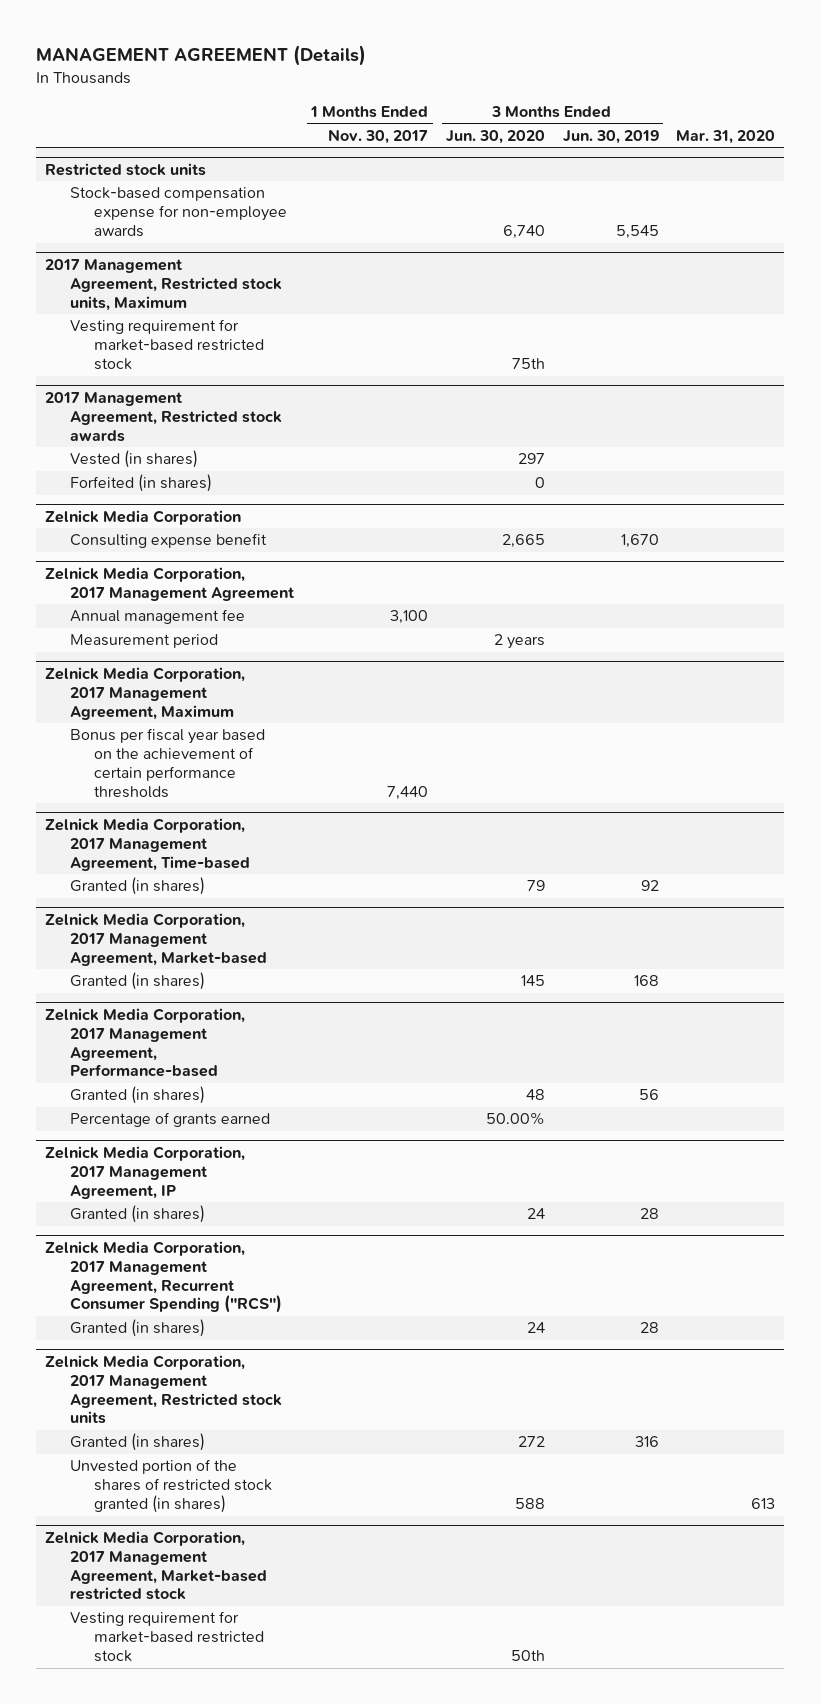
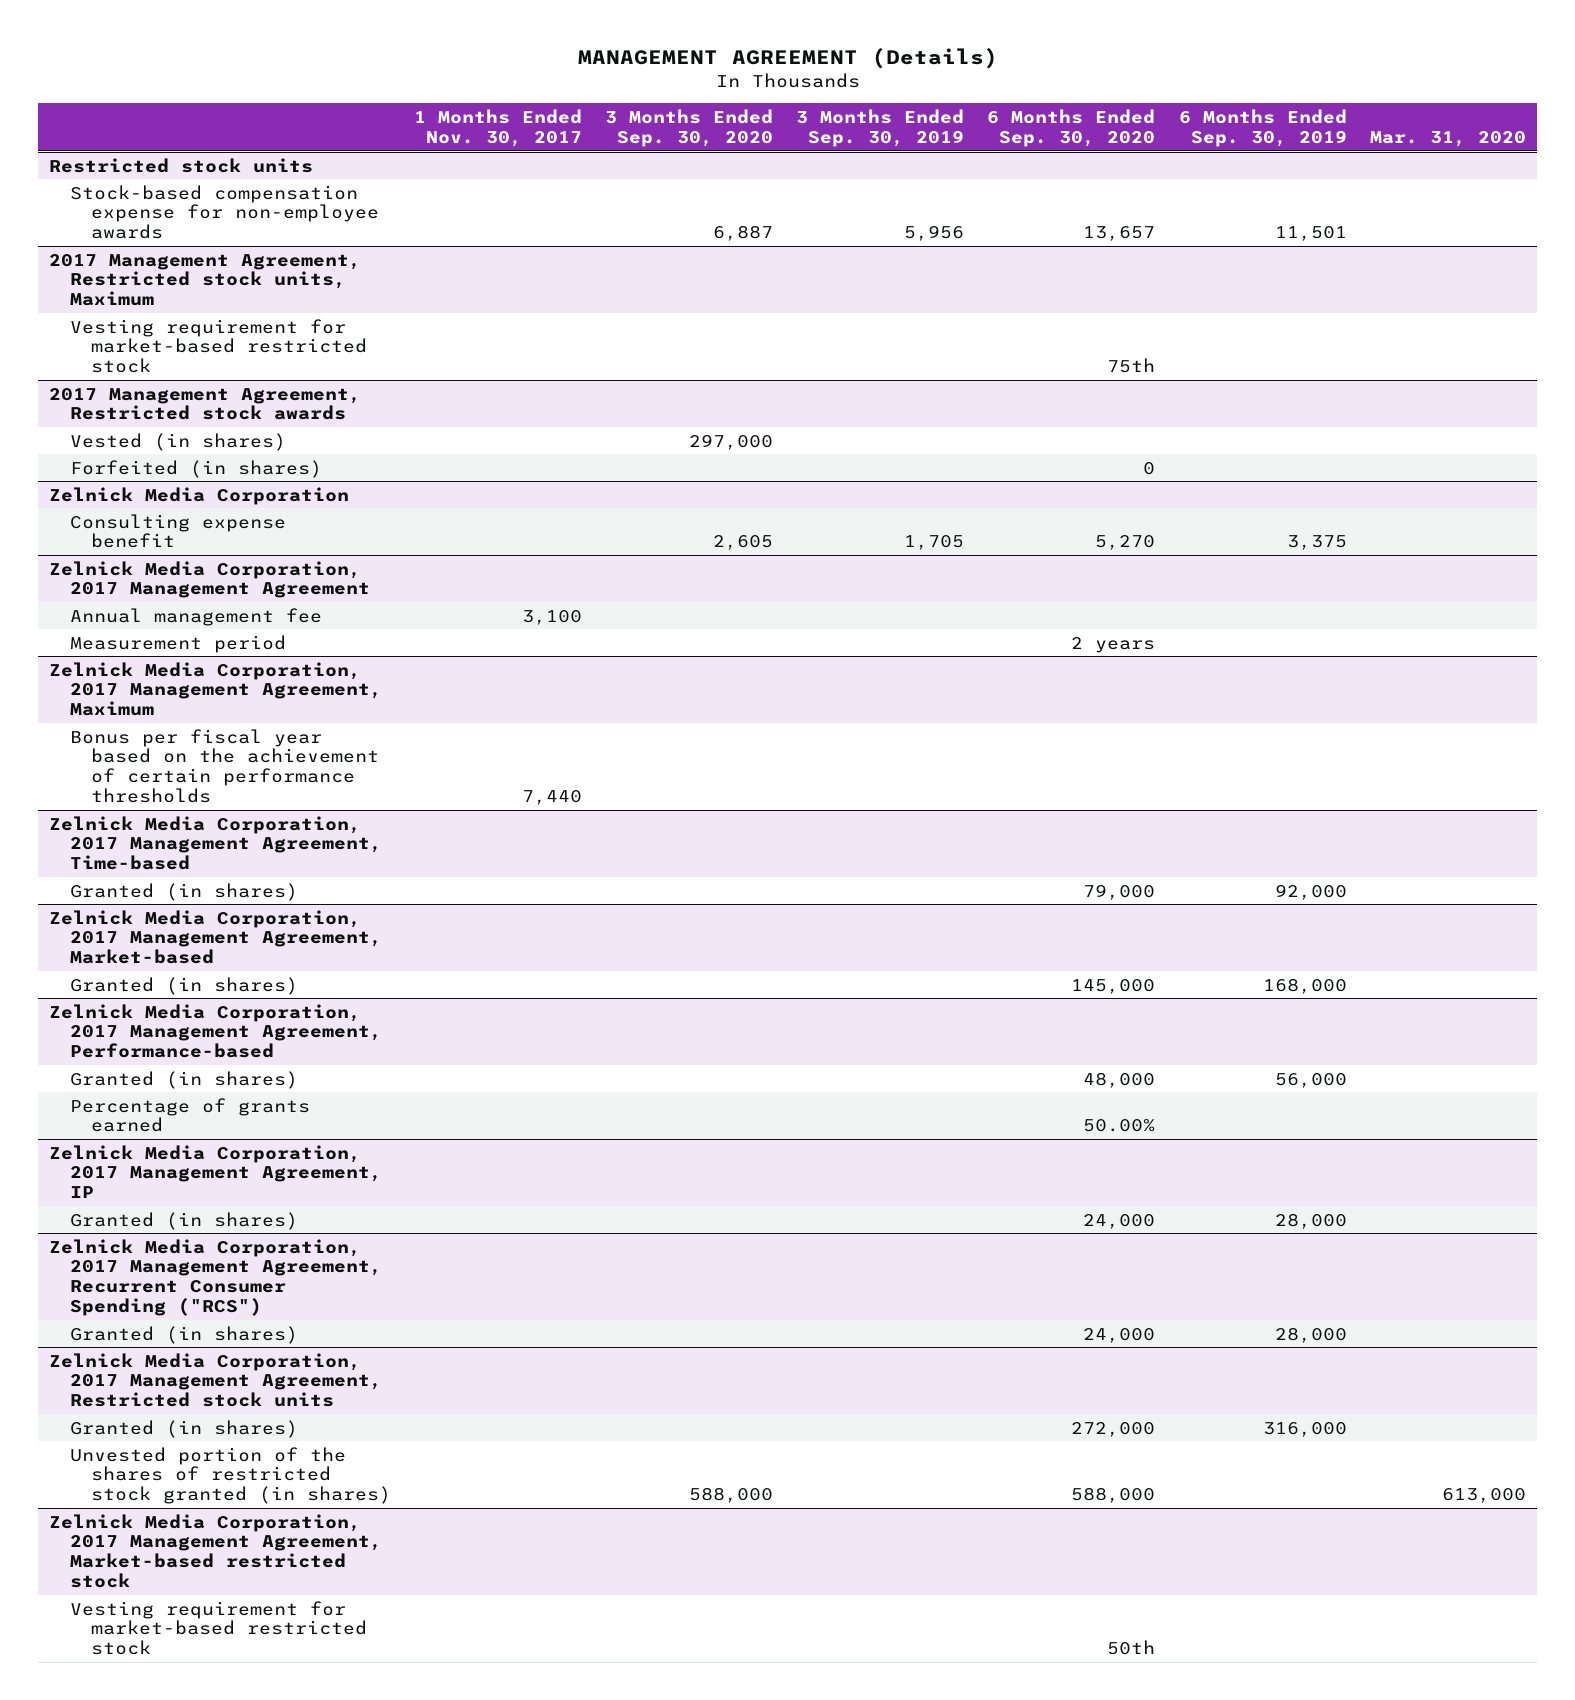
- | 1 Months Ended Nov. 30, 2017 | 3 Months Ended Jun. 30, 2020 | 3 Months Ended Jun. 30, 2019 | Mar. 31, 2020
+ | 1 Months Ended Nov. 30, 2017 | 3 Months Ended Sep. 30, 2020 | 3 Months Ended Sep. 30, 2019 | 6 Months Ended Sep. 30, 2020 | 6 Months Ended Sep. 30, 2019 | Mar. 31, 2020
@ Zelnick Media Corporation, 2017 Management Agreement, Restricted stock units
- Unvested portion of the shares of restricted stock granted (in shares) | | 588 | | 613
+ Unvested portion of the shares of restricted stock granted (in shares) | | 588,000 | | 588,000 | | 613,000

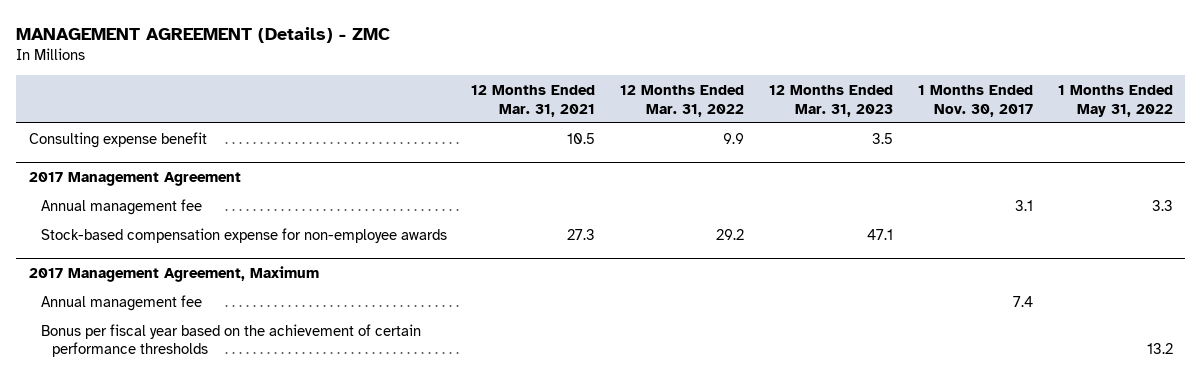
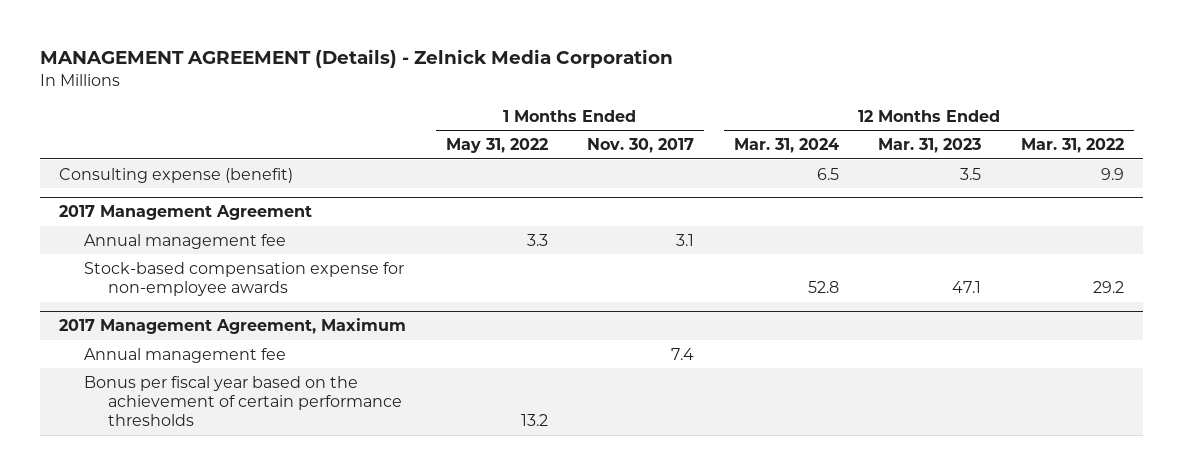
- MANAGEMENT AGREEMENT (Details) - ZMC
+ MANAGEMENT AGREEMENT (Details) - Zelnick Media Corporation
- | 12 Months Ended Mar. 31, 2021 | 12 Months Ended Mar. 31, 2022 | 12 Months Ended Mar. 31, 2023 | 1 Months Ended Nov. 30, 2017 | 1 Months Ended May 31, 2022
+ | 1 Months Ended May 31, 2022 | 1 Months Ended Nov. 30, 2017 | 12 Months Ended Mar. 31, 2024 | 12 Months Ended Mar. 31, 2023 | 12 Months Ended Mar. 31, 2022
- Consulting expense benefit | 10.5 | 9.9 | 3.5 | |
+ Consulting expense (benefit) | | | 6.5 | 3.5 | 9.9

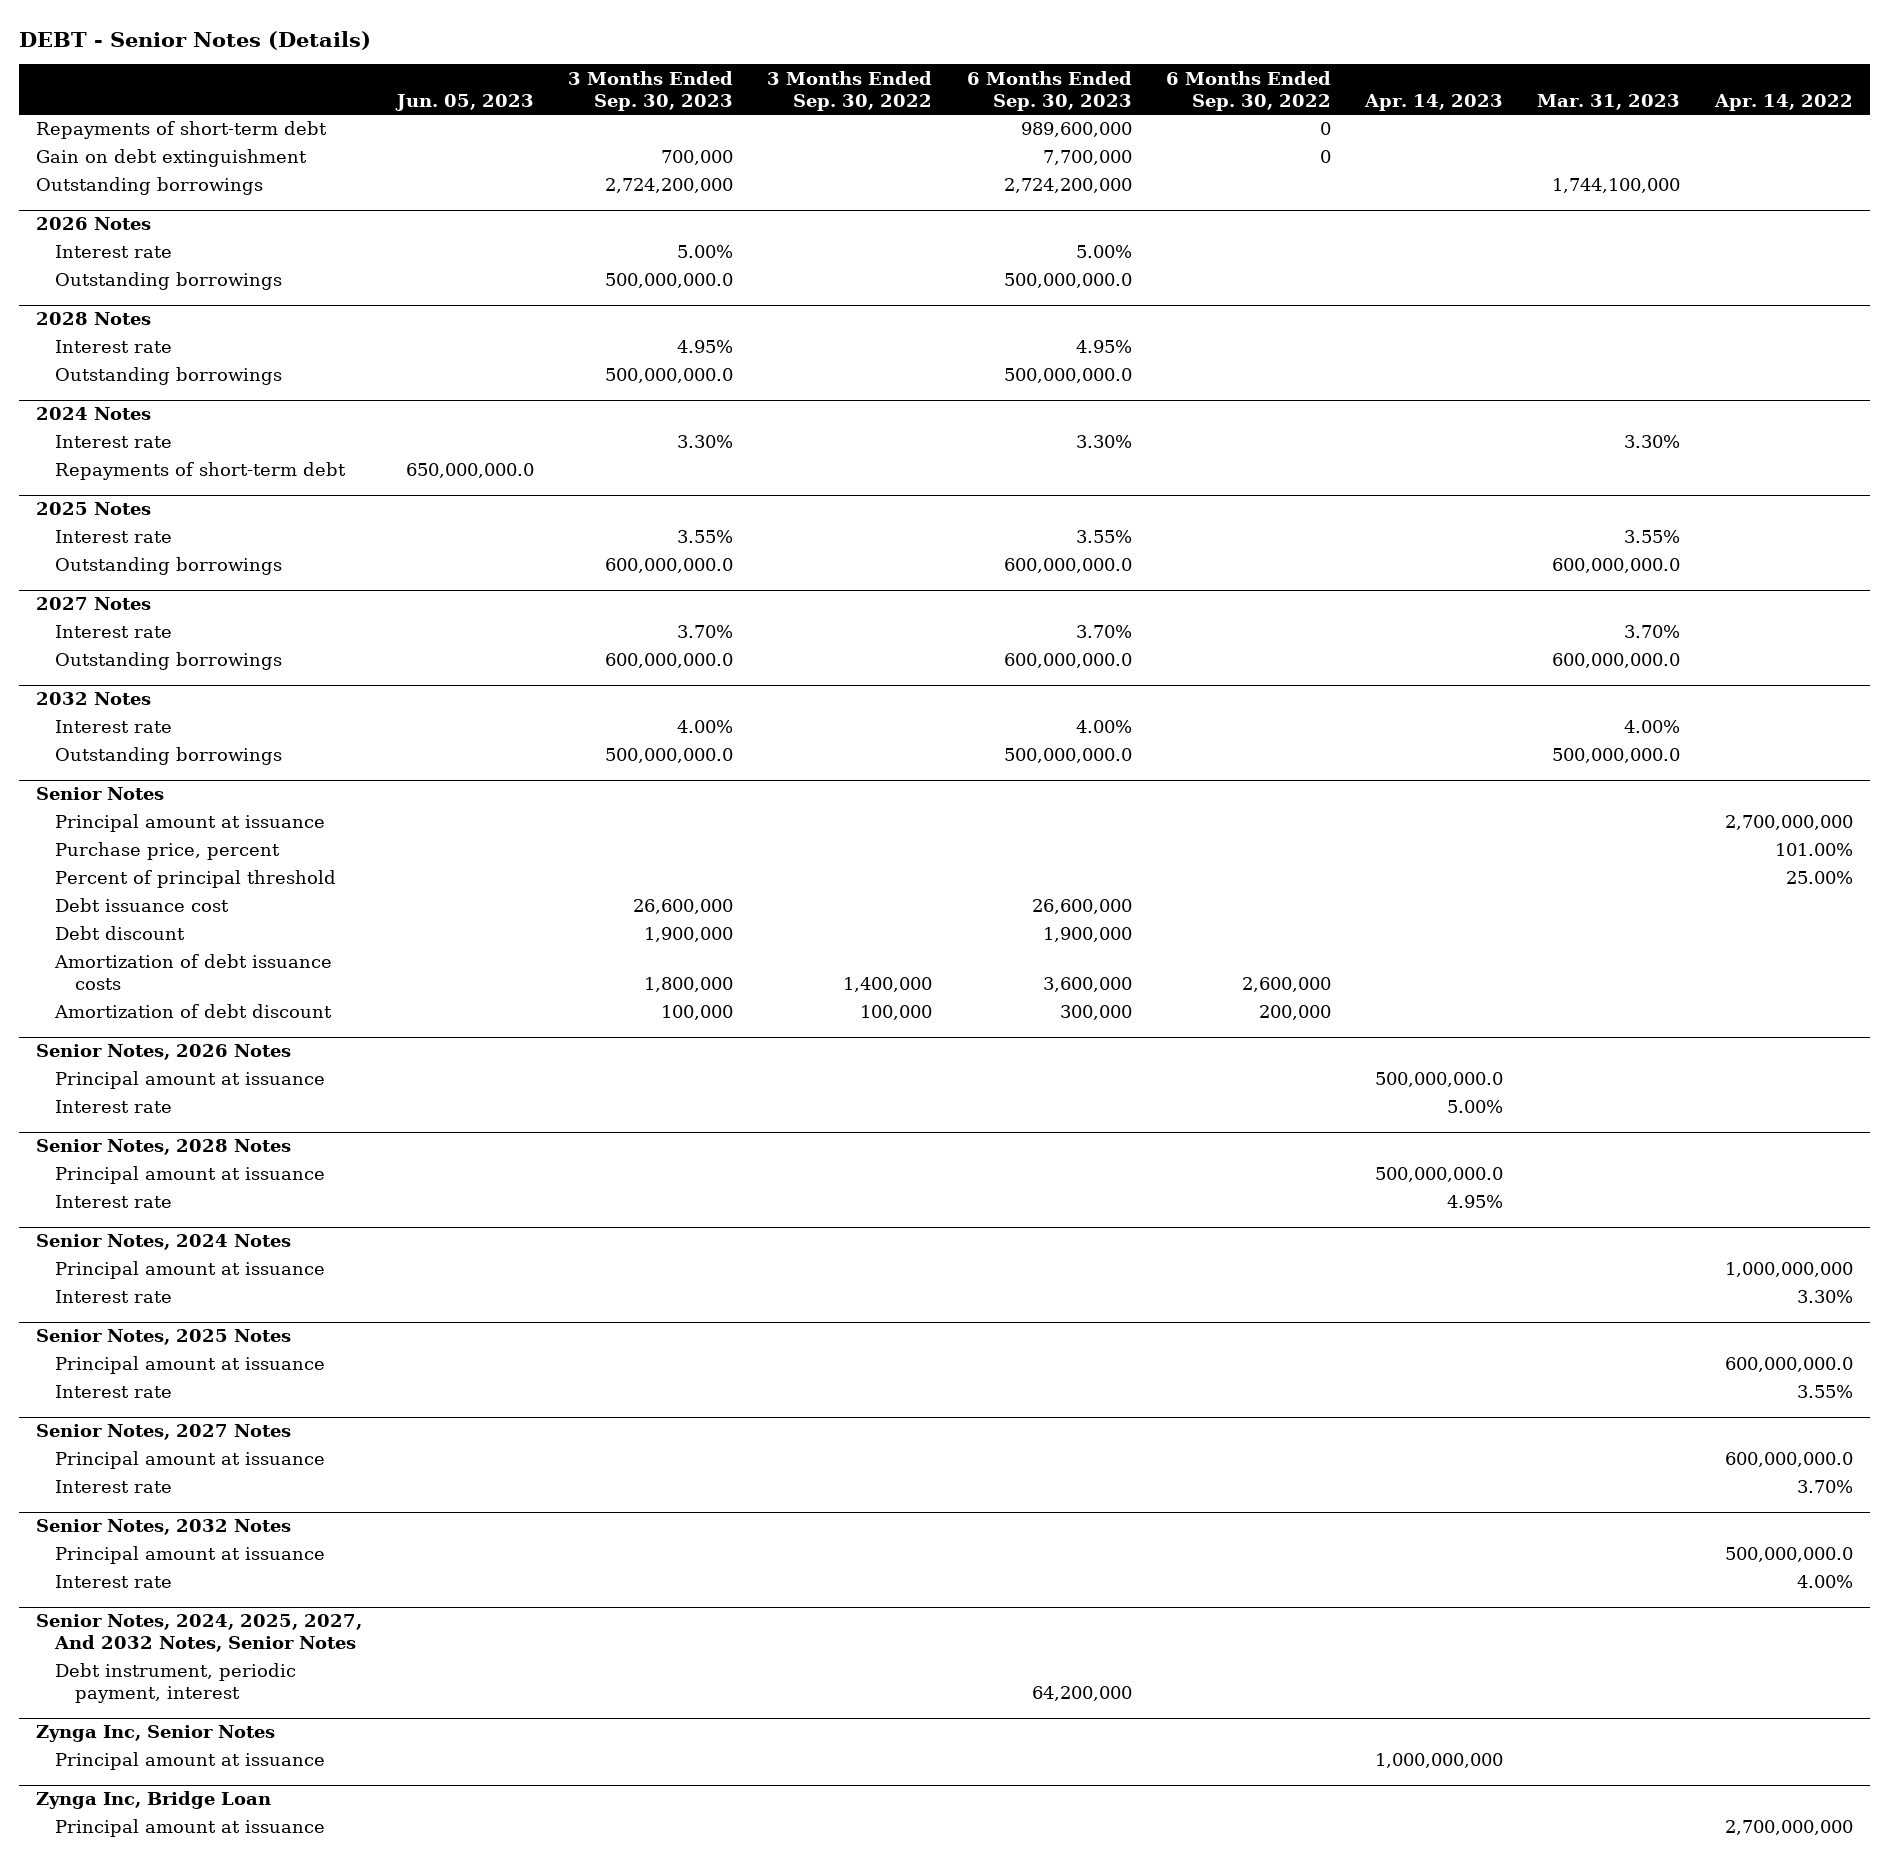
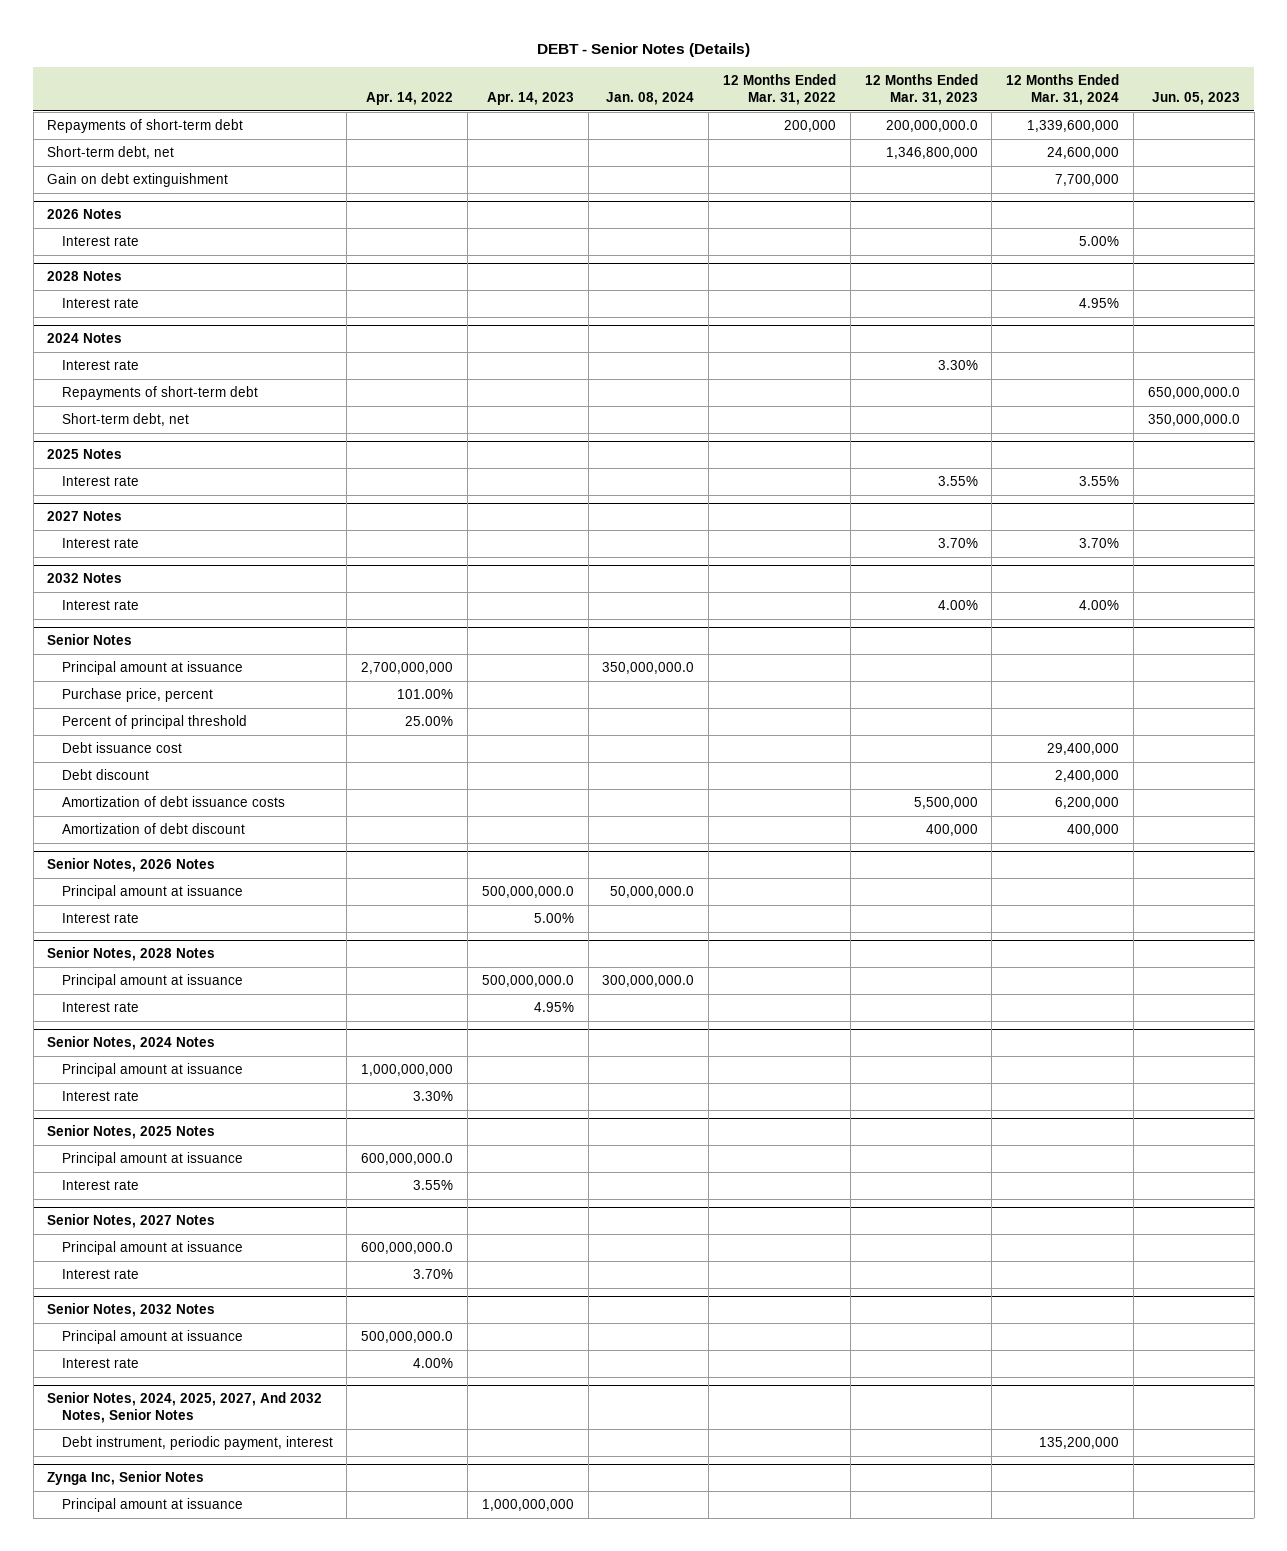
- | Jun. 05, 2023 | 3 Months Ended Sep. 30, 2023 | 3 Months Ended Sep. 30, 2022 | 6 Months Ended Sep. 30, 2023 | 6 Months Ended Sep. 30, 2022 | Apr. 14, 2023 | Mar. 31, 2023 | Apr. 14, 2022
+ | Apr. 14, 2022 | Apr. 14, 2023 | Jan. 08, 2024 | 12 Months Ended Mar. 31, 2022 | 12 Months Ended Mar. 31, 2023 | 12 Months Ended Mar. 31, 2024 | Jun. 05, 2023
+ Short-term debt, net | | | | | 1,346,800,000 | 24,600,000 |
- Outstanding borrowings | | 2,724,200,000 | | 2,724,200,000 | | | 1,744,100,000 |
@ 2026 Notes
- Outstanding borrowings | | 500,000,000.0 | | 500,000,000.0 | | | |
@ 2028 Notes
- Outstanding borrowings | | 500,000,000.0 | | 500,000,000.0 | | | |
@ 2024 Notes
+ Short-term debt, net | | | | | | | 350,000,000.0
@ 2025 Notes
- Outstanding borrowings | | 600,000,000.0 | | 600,000,000.0 | | | 600,000,000.0 |
@ 2027 Notes
- Outstanding borrowings | | 600,000,000.0 | | 600,000,000.0 | | | 600,000,000.0 |
@ 2032 Notes
- Outstanding borrowings | | 500,000,000.0 | | 500,000,000.0 | | | 500,000,000.0 |
- Zynga Inc, Bridge Loan
- Principal amount at issuance | | | | | | | | 2,700,000,000

